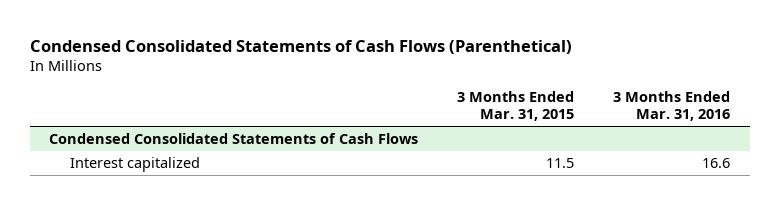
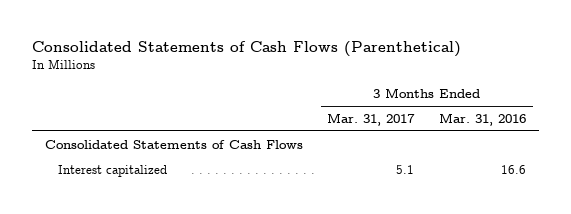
- Condensed Consolidated Statements of Cash Flows (Parenthetical)
+ Consolidated Statements of Cash Flows (Parenthetical)
- | 3 Months Ended Mar. 31, 2015 | 3 Months Ended Mar. 31, 2016
+ | 3 Months Ended Mar. 31, 2017 | 3 Months Ended Mar. 31, 2016
- Condensed Consolidated Statements of Cash Flows
+ Consolidated Statements of Cash Flows

